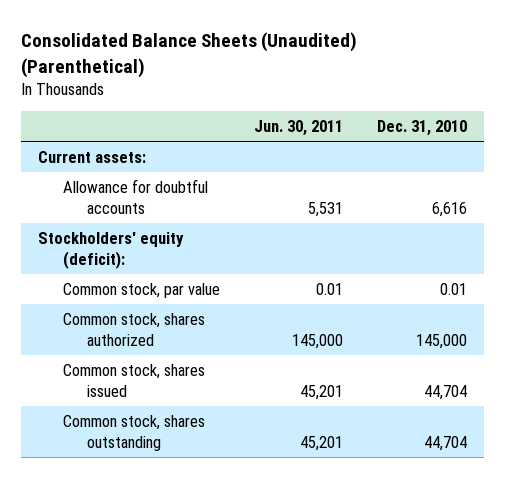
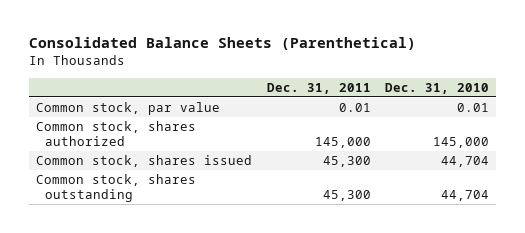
- Consolidated Balance Sheets (Unaudited) (Parenthetical)
+ Consolidated Balance Sheets (Parenthetical)
- | Jun. 30, 2011 | Dec. 31, 2010
+ | Dec. 31, 2011 | Dec. 31, 2010
- Current assets:
- Allowance for doubtful accounts | 5,531 | 6,616
- Stockholders' equity (deficit):

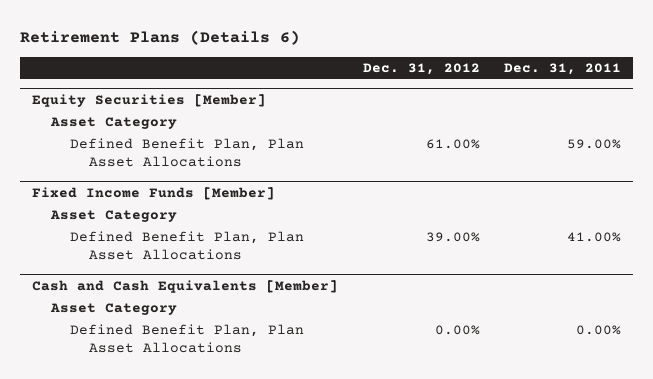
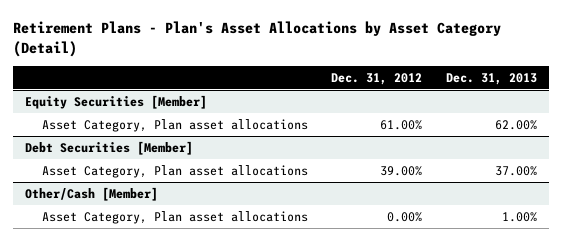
- Retirement Plans (Details 6)
+ Retirement Plans - Plan's Asset Allocations by Asset Category (Detail)
- | Dec. 31, 2012 | Dec. 31, 2011
+ | Dec. 31, 2012 | Dec. 31, 2013
@ Equity Securities [Member]
- Asset Category
- Defined Benefit Plan, Plan Asset Allocations | 61.00% | 59.00%
- Fixed Income Funds [Member]
- Asset Category
- Defined Benefit Plan, Plan Asset Allocations | 39.00% | 41.00%
- Cash and Cash Equivalents [Member]
- Asset Category
- Defined Benefit Plan, Plan Asset Allocations | 0.00% | 0.00%
@ Equity Securities [Member]
+ Asset Category, Plan asset allocations | 61.00% | 62.00%
+ Debt Securities [Member]
+ Asset Category, Plan asset allocations | 39.00% | 37.00%
+ Other/Cash [Member]
+ Asset Category, Plan asset allocations | 0.00% | 1.00%

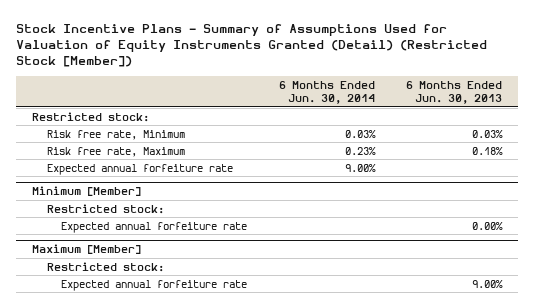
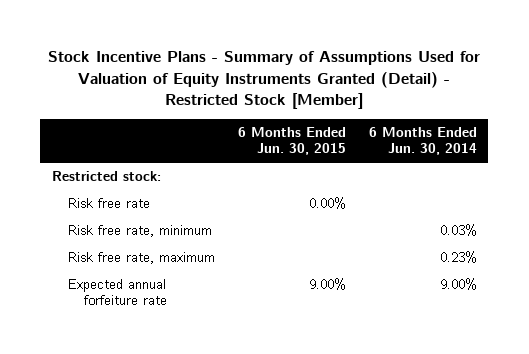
- Stock Incentive Plans - Summary of Assumptions Used for Valuation of Equity Instruments Granted (Detail) (Restricted Stock [Member])
+ Stock Incentive Plans - Summary of Assumptions Used for Valuation of Equity Instruments Granted (Detail) - Restricted Stock [Member]
- | 6 Months Ended Jun. 30, 2014 | 6 Months Ended Jun. 30, 2013
+ | 6 Months Ended Jun. 30, 2015 | 6 Months Ended Jun. 30, 2014
- Risk free rate, Minimum | 0.03% | 0.03%
- Risk free rate, Maximum | 0.23% | 0.18%
+ Risk free rate | 0.00% |
+ Risk free rate, minimum | | 0.03%
+ Risk free rate, maximum | | 0.23%
- Minimum [Member]
- Restricted stock:
- Expected annual forfeiture rate | | 0.00%
- Maximum [Member]
- Restricted stock:
- Expected annual forfeiture rate | | 9.00%

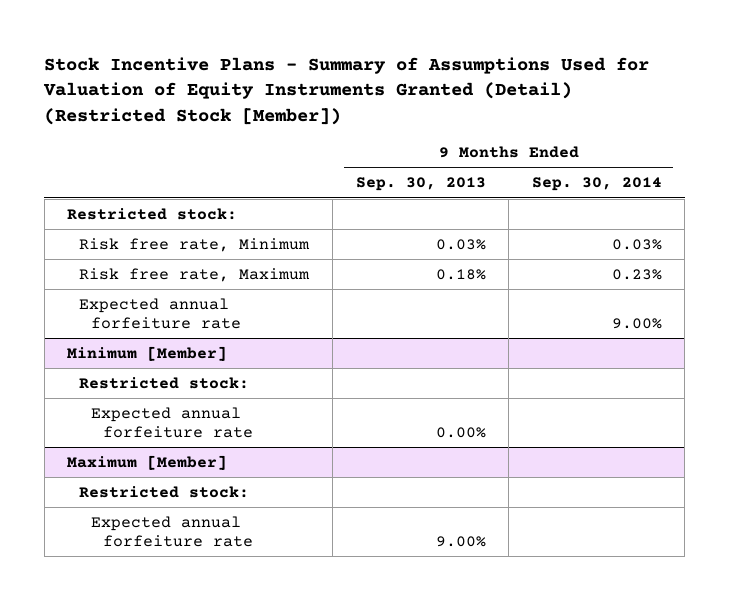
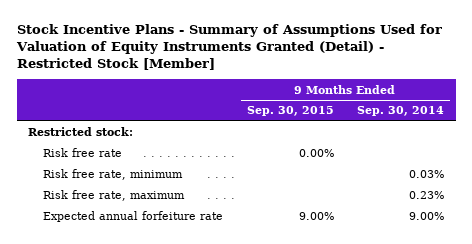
- Stock Incentive Plans - Summary of Assumptions Used for Valuation of Equity Instruments Granted (Detail) (Restricted Stock [Member])
+ Stock Incentive Plans - Summary of Assumptions Used for Valuation of Equity Instruments Granted (Detail) - Restricted Stock [Member]
- | 9 Months Ended Sep. 30, 2013 | 9 Months Ended Sep. 30, 2014
+ | 9 Months Ended Sep. 30, 2015 | 9 Months Ended Sep. 30, 2014
- Risk free rate, Minimum | 0.03% | 0.03%
- Risk free rate, Maximum | 0.18% | 0.23%
+ Risk free rate | 0.00% |
+ Risk free rate, minimum | | 0.03%
+ Risk free rate, maximum | | 0.23%
- Minimum [Member]
- Restricted stock:
- Expected annual forfeiture rate | 0.00% |
- Maximum [Member]
- Restricted stock:
- Expected annual forfeiture rate | 9.00% |

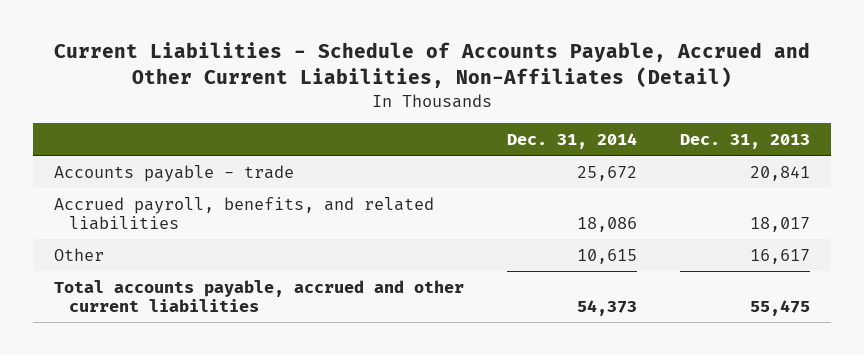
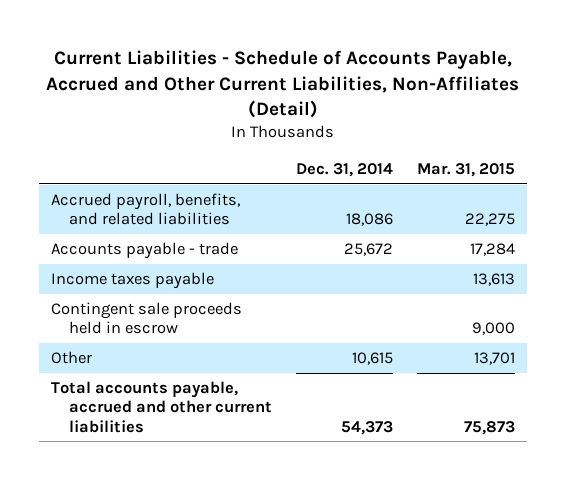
- | Dec. 31, 2014 | Dec. 31, 2013
+ | Dec. 31, 2014 | Mar. 31, 2015
moved down: Accounts payable - trade | 25,672 | 17,284
+ Income taxes payable | | 13,613
+ Contingent sale proceeds held in escrow | | 9,000

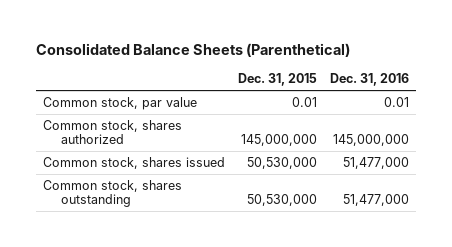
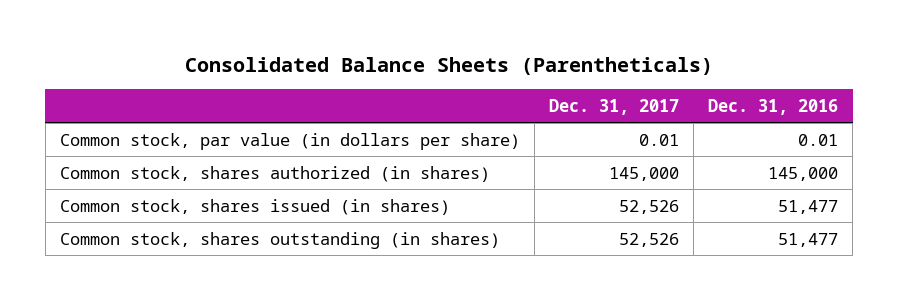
- Consolidated Balance Sheets (Parenthetical)
+ Consolidated Balance Sheets (Parentheticals)
- | Dec. 31, 2015 | Dec. 31, 2016
+ | Dec. 31, 2017 | Dec. 31, 2016
- Common stock, par value | 0.01 | 0.01
- Common stock, shares authorized | 145,000,000 | 145,000,000
- Common stock, shares issued | 50,530,000 | 51,477,000
- Common stock, shares outstanding | 50,530,000 | 51,477,000
+ Common stock, par value (in dollars per share) | 0.01 | 0.01
+ Common stock, shares authorized (in shares) | 145,000 | 145,000
+ Common stock, shares issued (in shares) | 52,526 | 51,477
+ Common stock, shares outstanding (in shares) | 52,526 | 51,477

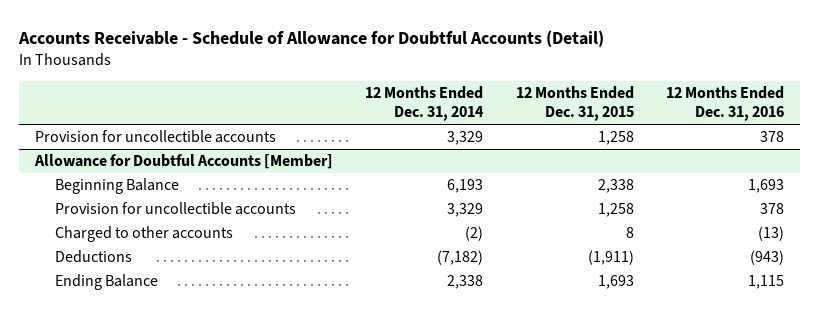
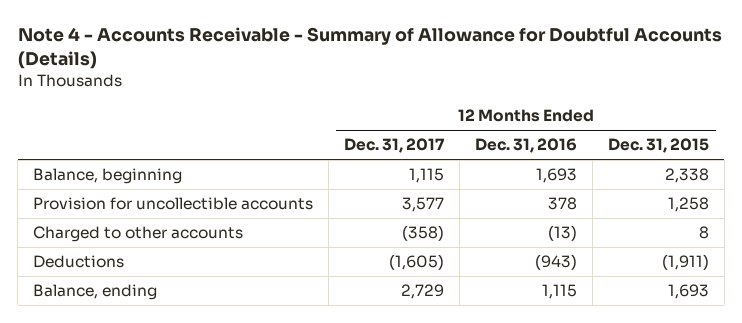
- Accounts Receivable - Schedule of Allowance for Doubtful Accounts (Detail)
+ Note 4 - Accounts Receivable - Summary of Allowance for Doubtful Accounts (Details)
- | 12 Months Ended Dec. 31, 2014 | 12 Months Ended Dec. 31, 2015 | 12 Months Ended Dec. 31, 2016
+ | 12 Months Ended Dec. 31, 2017 | 12 Months Ended Dec. 31, 2016 | 12 Months Ended Dec. 31, 2015
- Provision for uncollectible accounts | 3,329 | 1,258 | 378
- Allowance for Doubtful Accounts [Member]
- Beginning Balance | 6,193 | 2,338 | 1,693
+ Balance, beginning | 1,115 | 1,693 | 2,338
- Ending Balance | 2,338 | 1,693 | 1,115
+ Balance, ending | 2,729 | 1,115 | 1,693

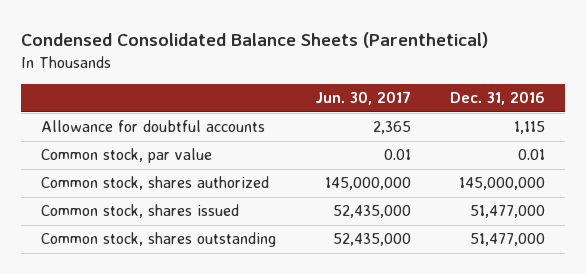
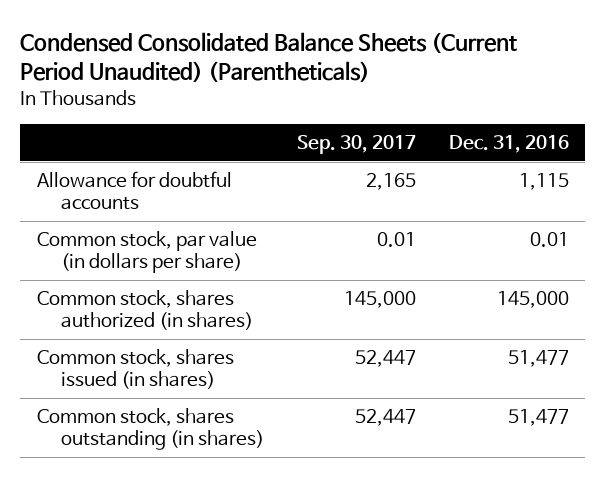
- Condensed Consolidated Balance Sheets (Parenthetical)
+ Condensed Consolidated Balance Sheets (Current Period Unaudited) (Parentheticals)
- | Jun. 30, 2017 | Dec. 31, 2016
+ | Sep. 30, 2017 | Dec. 31, 2016
- Common stock, par value | 0.01 | 0.01
- Common stock, shares authorized | 145,000,000 | 145,000,000
- Common stock, shares issued | 52,435,000 | 51,477,000
- Common stock, shares outstanding | 52,435,000 | 51,477,000
+ Common stock, par value (in dollars per share) | 0.01 | 0.01
+ Common stock, shares authorized (in shares) | 145,000 | 145,000
+ Common stock, shares issued (in shares) | 52,447 | 51,477
+ Common stock, shares outstanding (in shares) | 52,447 | 51,477

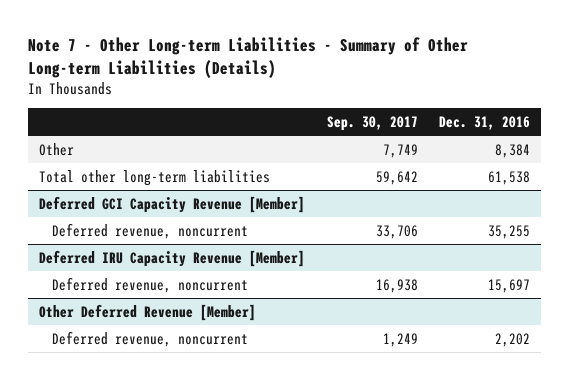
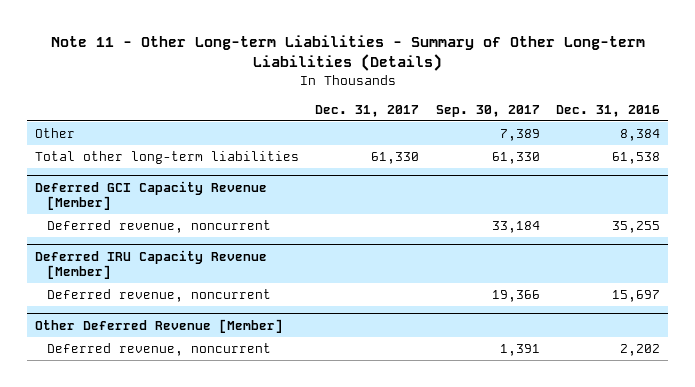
- Note 7 - Other Long-term Liabilities - Summary of Other Long-term Liabilities (Details)
+ Note 11 - Other Long-term Liabilities - Summary of Other Long-term Liabilities (Details)
- | Sep. 30, 2017 | Dec. 31, 2016
+ | Dec. 31, 2017 | Sep. 30, 2017 | Dec. 31, 2016
- Other | 7,749 | 8,384
- Total other long-term liabilities | 59,642 | 61,538
+ Other | | 7,389 | 8,384
+ Total other long-term liabilities | 61,330 | 61,330 | 61,538
@ Deferred GCI Capacity Revenue [Member]
- Deferred revenue, noncurrent | 33,706 | 35,255
+ Deferred revenue, noncurrent | | 33,184 | 35,255
@ Deferred IRU Capacity Revenue [Member]
- Deferred revenue, noncurrent | 16,938 | 15,697
+ Deferred revenue, noncurrent | | 19,366 | 15,697
@ Other Deferred Revenue [Member]
- Deferred revenue, noncurrent | 1,249 | 2,202
+ Deferred revenue, noncurrent | | 1,391 | 2,202

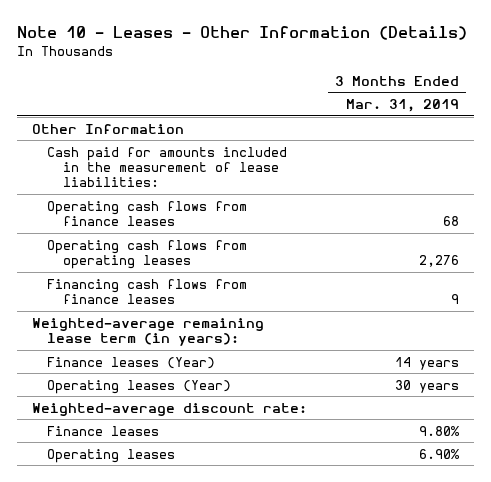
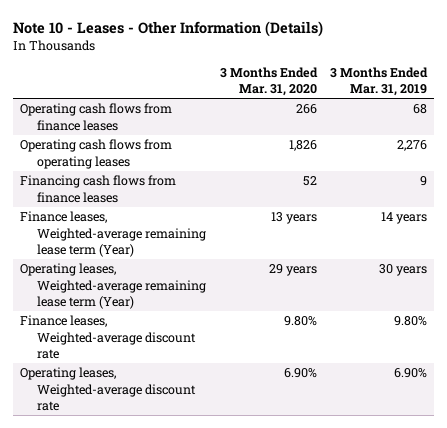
- | 3 Months Ended Mar. 31, 2019
+ | 3 Months Ended Mar. 31, 2020 | 3 Months Ended Mar. 31, 2019
- Other Information
- Cash paid for amounts included in the measurement of lease liabilities:
- Weighted-average remaining lease term (in years):
- Finance leases (Year) | 14 years
- Operating leases (Year) | 30 years
- Weighted-average discount rate:
- Finance leases | 9.80%
- Operating leases | 6.90%
+ Finance leases, Weighted-average remaining lease term (Year) | 13 years | 14 years
+ Operating leases, Weighted-average remaining lease term (Year) | 29 years | 30 years
+ Finance leases, Weighted-average discount rate | 9.80% | 9.80%
+ Operating leases, Weighted-average discount rate | 6.90% | 6.90%

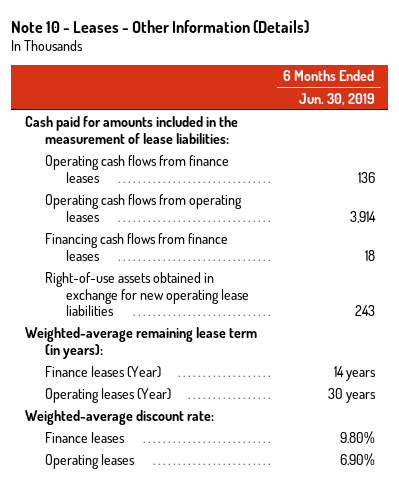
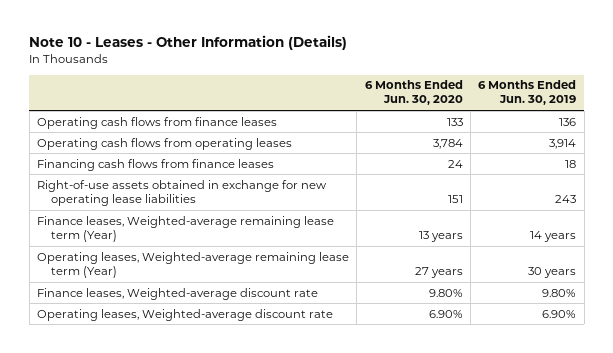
- | 6 Months Ended Jun. 30, 2019
+ | 6 Months Ended Jun. 30, 2020 | 6 Months Ended Jun. 30, 2019
- Cash paid for amounts included in the measurement of lease liabilities:
- Weighted-average remaining lease term (in years):
- Finance leases (Year) | 14 years
- Operating leases (Year) | 30 years
- Weighted-average discount rate:
- Finance leases | 9.80%
- Operating leases | 6.90%
+ Finance leases, Weighted-average remaining lease term (Year) | 13 years | 14 years
+ Operating leases, Weighted-average remaining lease term (Year) | 27 years | 30 years
+ Finance leases, Weighted-average discount rate | 9.80% | 9.80%
+ Operating leases, Weighted-average discount rate | 6.90% | 6.90%

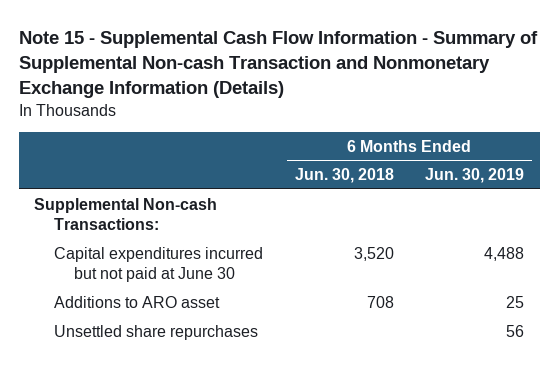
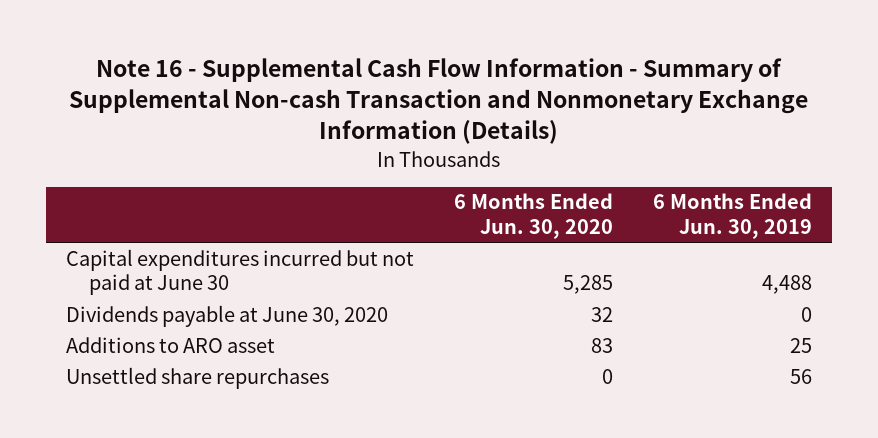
- Note 15 - Supplemental Cash Flow Information - Summary of Supplemental Non-cash Transaction and Nonmonetary Exchange Information (Details)
+ Note 16 - Supplemental Cash Flow Information - Summary of Supplemental Non-cash Transaction and Nonmonetary Exchange Information (Details)
- | 6 Months Ended Jun. 30, 2018 | 6 Months Ended Jun. 30, 2019
+ | 6 Months Ended Jun. 30, 2020 | 6 Months Ended Jun. 30, 2019
- Supplemental Non-cash Transactions:
+ Dividends payable at June 30, 2020 | 32 | 0

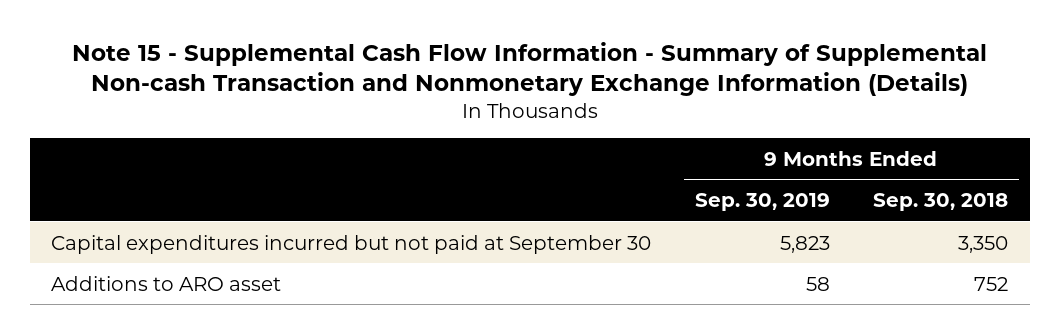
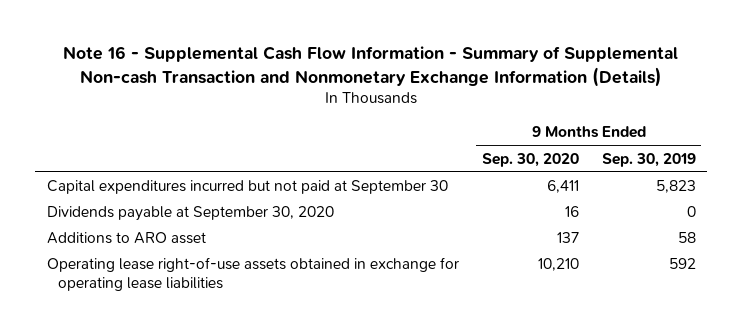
- Note 15 - Supplemental Cash Flow Information - Summary of Supplemental Non-cash Transaction and Nonmonetary Exchange Information (Details)
+ Note 16 - Supplemental Cash Flow Information - Summary of Supplemental Non-cash Transaction and Nonmonetary Exchange Information (Details)
- | 9 Months Ended Sep. 30, 2019 | 9 Months Ended Sep. 30, 2018
+ | 9 Months Ended Sep. 30, 2020 | 9 Months Ended Sep. 30, 2019
+ Dividends payable at September 30, 2020 | 16 | 0
+ Operating lease right-of-use assets obtained in exchange for operating lease liabilities | 10,210 | 592

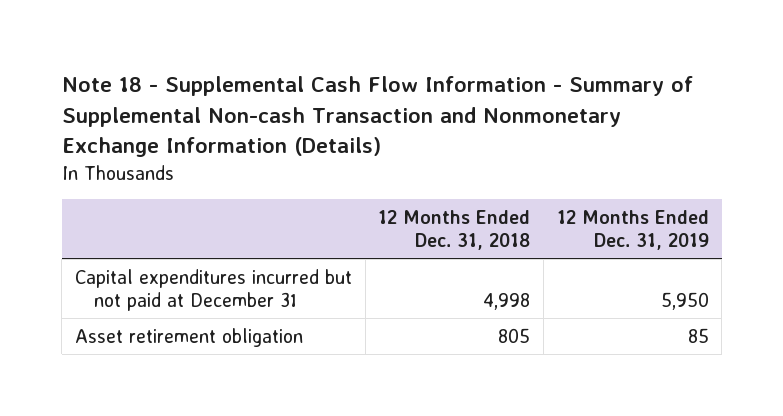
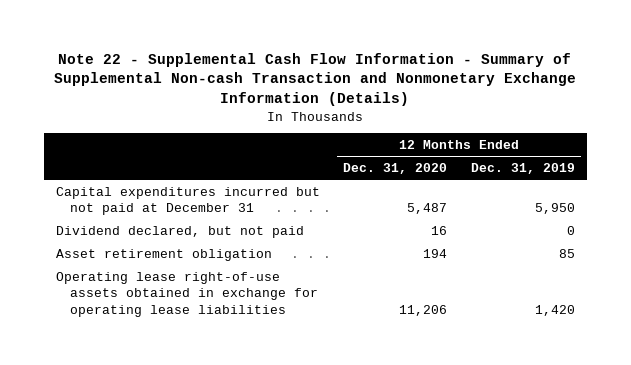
- Note 18 - Supplemental Cash Flow Information - Summary of Supplemental Non-cash Transaction and Nonmonetary Exchange Information (Details)
+ Note 22 - Supplemental Cash Flow Information - Summary of Supplemental Non-cash Transaction and Nonmonetary Exchange Information (Details)
- | 12 Months Ended Dec. 31, 2018 | 12 Months Ended Dec. 31, 2019
+ | 12 Months Ended Dec. 31, 2020 | 12 Months Ended Dec. 31, 2019
+ Dividend declared, but not paid | 16 | 0
+ Operating lease right-of-use assets obtained in exchange for operating lease liabilities | 11,206 | 1,420

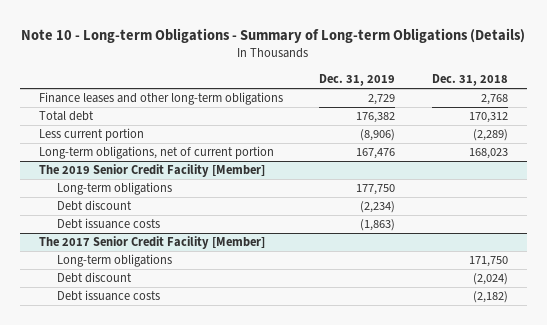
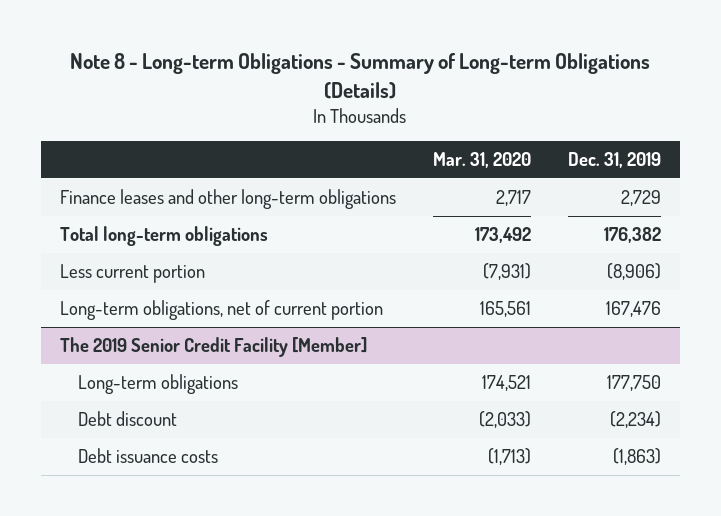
- Note 10 - Long-term Obligations - Summary of Long-term Obligations (Details)
+ Note 8 - Long-term Obligations - Summary of Long-term Obligations (Details)
- | Dec. 31, 2019 | Dec. 31, 2018
+ | Mar. 31, 2020 | Dec. 31, 2019
- Total debt | 176,382 | 170,312
+ Total long-term obligations | 173,492 | 176,382
- The 2017 Senior Credit Facility [Member]
- Long-term obligations | | 171,750
- Debt discount | | (2,024)
- Debt issuance costs | | (2,182)

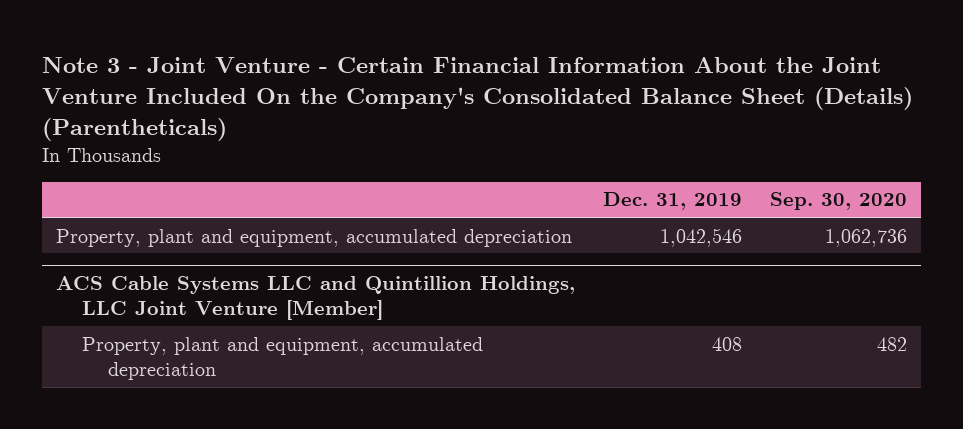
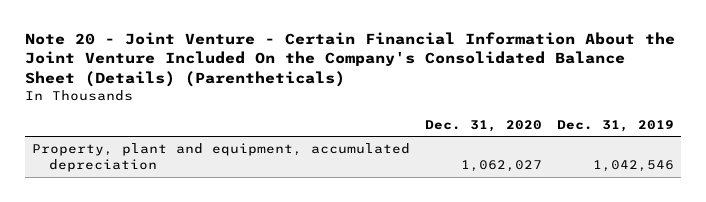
- Note 3 - Joint Venture - Certain Financial Information About the Joint Venture Included On the Company's Consolidated Balance Sheet (Details) (Parentheticals)
+ Note 20 - Joint Venture - Certain Financial Information About the Joint Venture Included On the Company's Consolidated Balance Sheet (Details) (Parentheticals)
- | Dec. 31, 2019 | Sep. 30, 2020
+ | Dec. 31, 2020 | Dec. 31, 2019
- ACS Cable Systems LLC and Quintillion Holdings, LLC Joint Venture [Member]
- Property, plant and equipment, accumulated depreciation | 408 | 482

